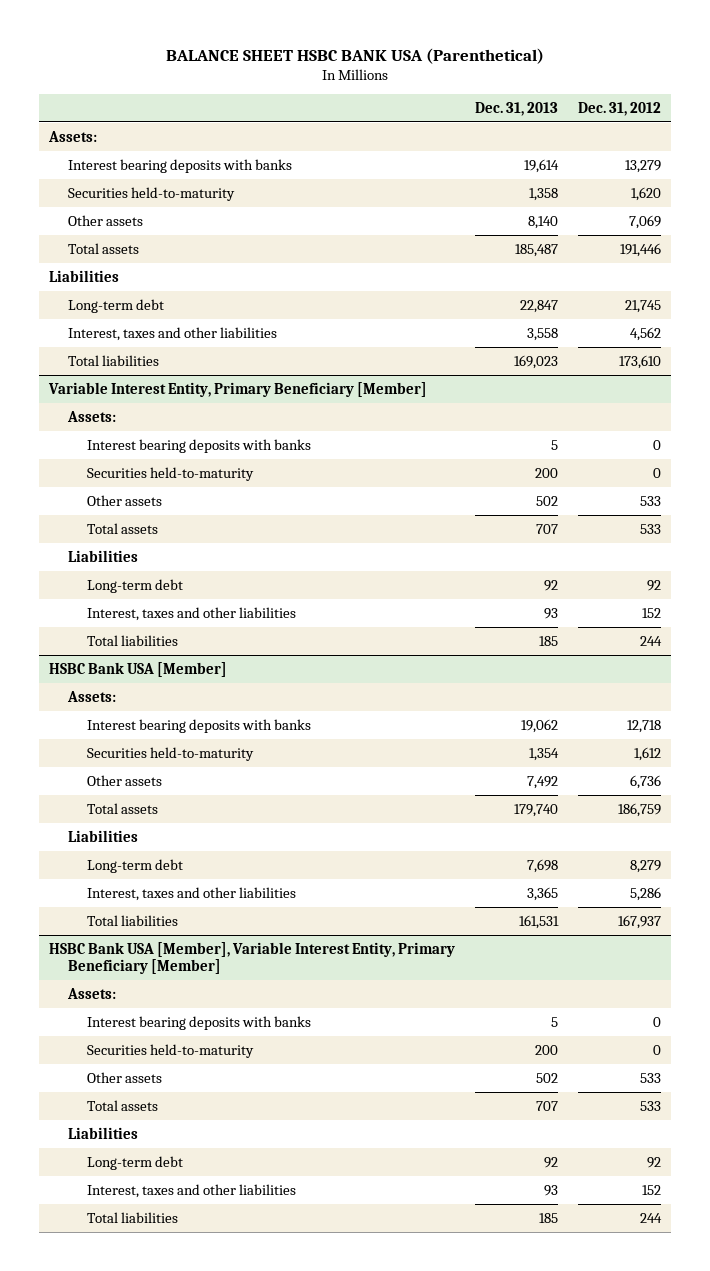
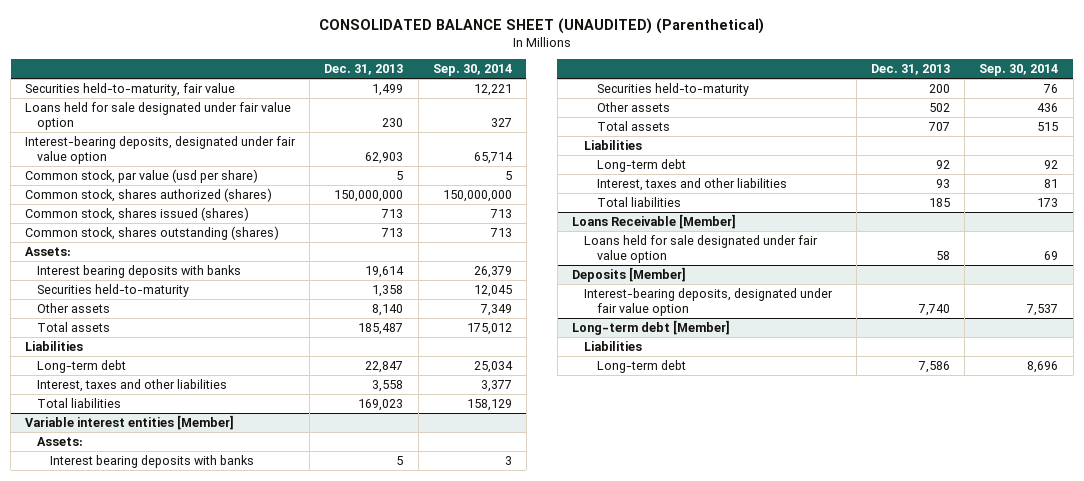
- BALANCE SHEET HSBC BANK USA (Parenthetical)
+ CONSOLIDATED BALANCE SHEET (UNAUDITED) (Parenthetical)
- | Dec. 31, 2013 | Dec. 31, 2012
+ | Dec. 31, 2013 | Sep. 30, 2014
+ Securities held-to-maturity, fair value | 1,499 | 12,221
+ Loans held for sale designated under fair value option | 230 | 327
+ Interest-bearing deposits, designated under fair value option | 62,903 | 65,714
+ Common stock, par value (usd per share) | 5 | 5
+ Common stock, shares authorized (shares) | 150,000,000 | 150,000,000
+ Common stock, shares issued (shares) | 713 | 713
+ Common stock, shares outstanding (shares) | 713 | 713
- Variable Interest Entity, Primary Beneficiary [Member]
+ Variable interest entities [Member]
- HSBC Bank USA [Member]
- Assets:
- Interest bearing deposits with banks | 19,062 | 12,718
- Securities held-to-maturity | 1,354 | 1,612
- Other assets | 7,492 | 6,736
- Total assets | 179,740 | 186,759
- Liabilities
- Long-term debt | 7,698 | 8,279
- Interest, taxes and other liabilities | 3,365 | 5,286
- Total liabilities | 161,531 | 167,937
- HSBC Bank USA [Member], Variable Interest Entity, Primary Beneficiary [Member]
- Assets:
- Interest bearing deposits with banks | 5 | 0
- Securities held-to-maturity | 200 | 0
- Other assets | 502 | 533
- Total assets | 707 | 533
+ Loans Receivable [Member]
+ Loans held for sale designated under fair value option | 58 | 69
+ Deposits [Member]
+ Interest-bearing deposits, designated under fair value option | 7,740 | 7,537
+ Long-term debt [Member]
- Long-term debt | 92 | 92
- Interest, taxes and other liabilities | 93 | 152
- Total liabilities | 185 | 244
+ Long-term debt | 7,586 | 8,696

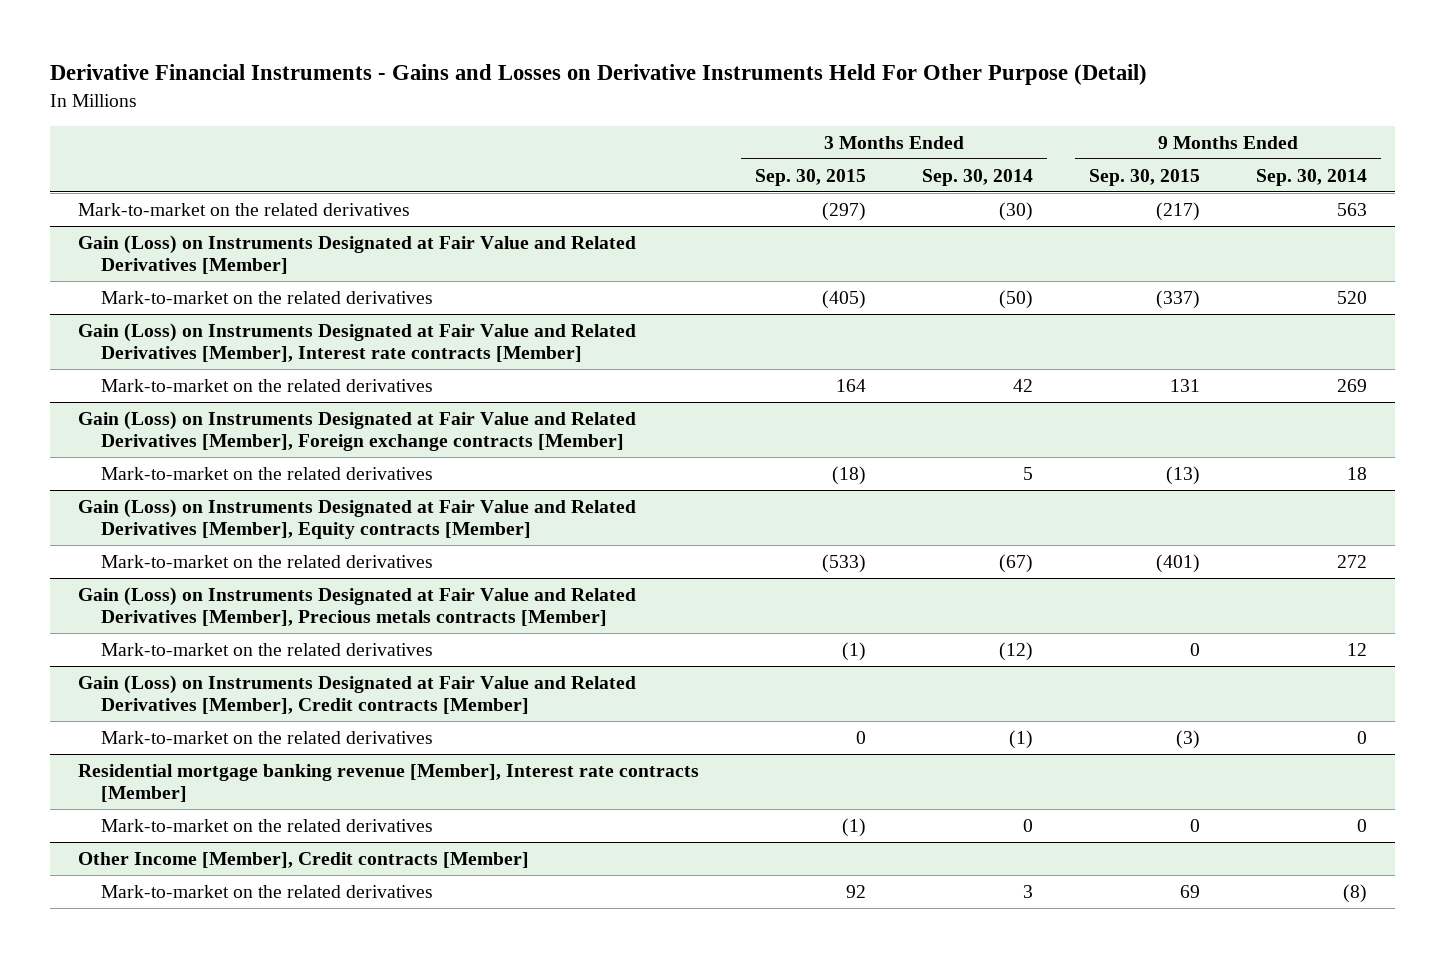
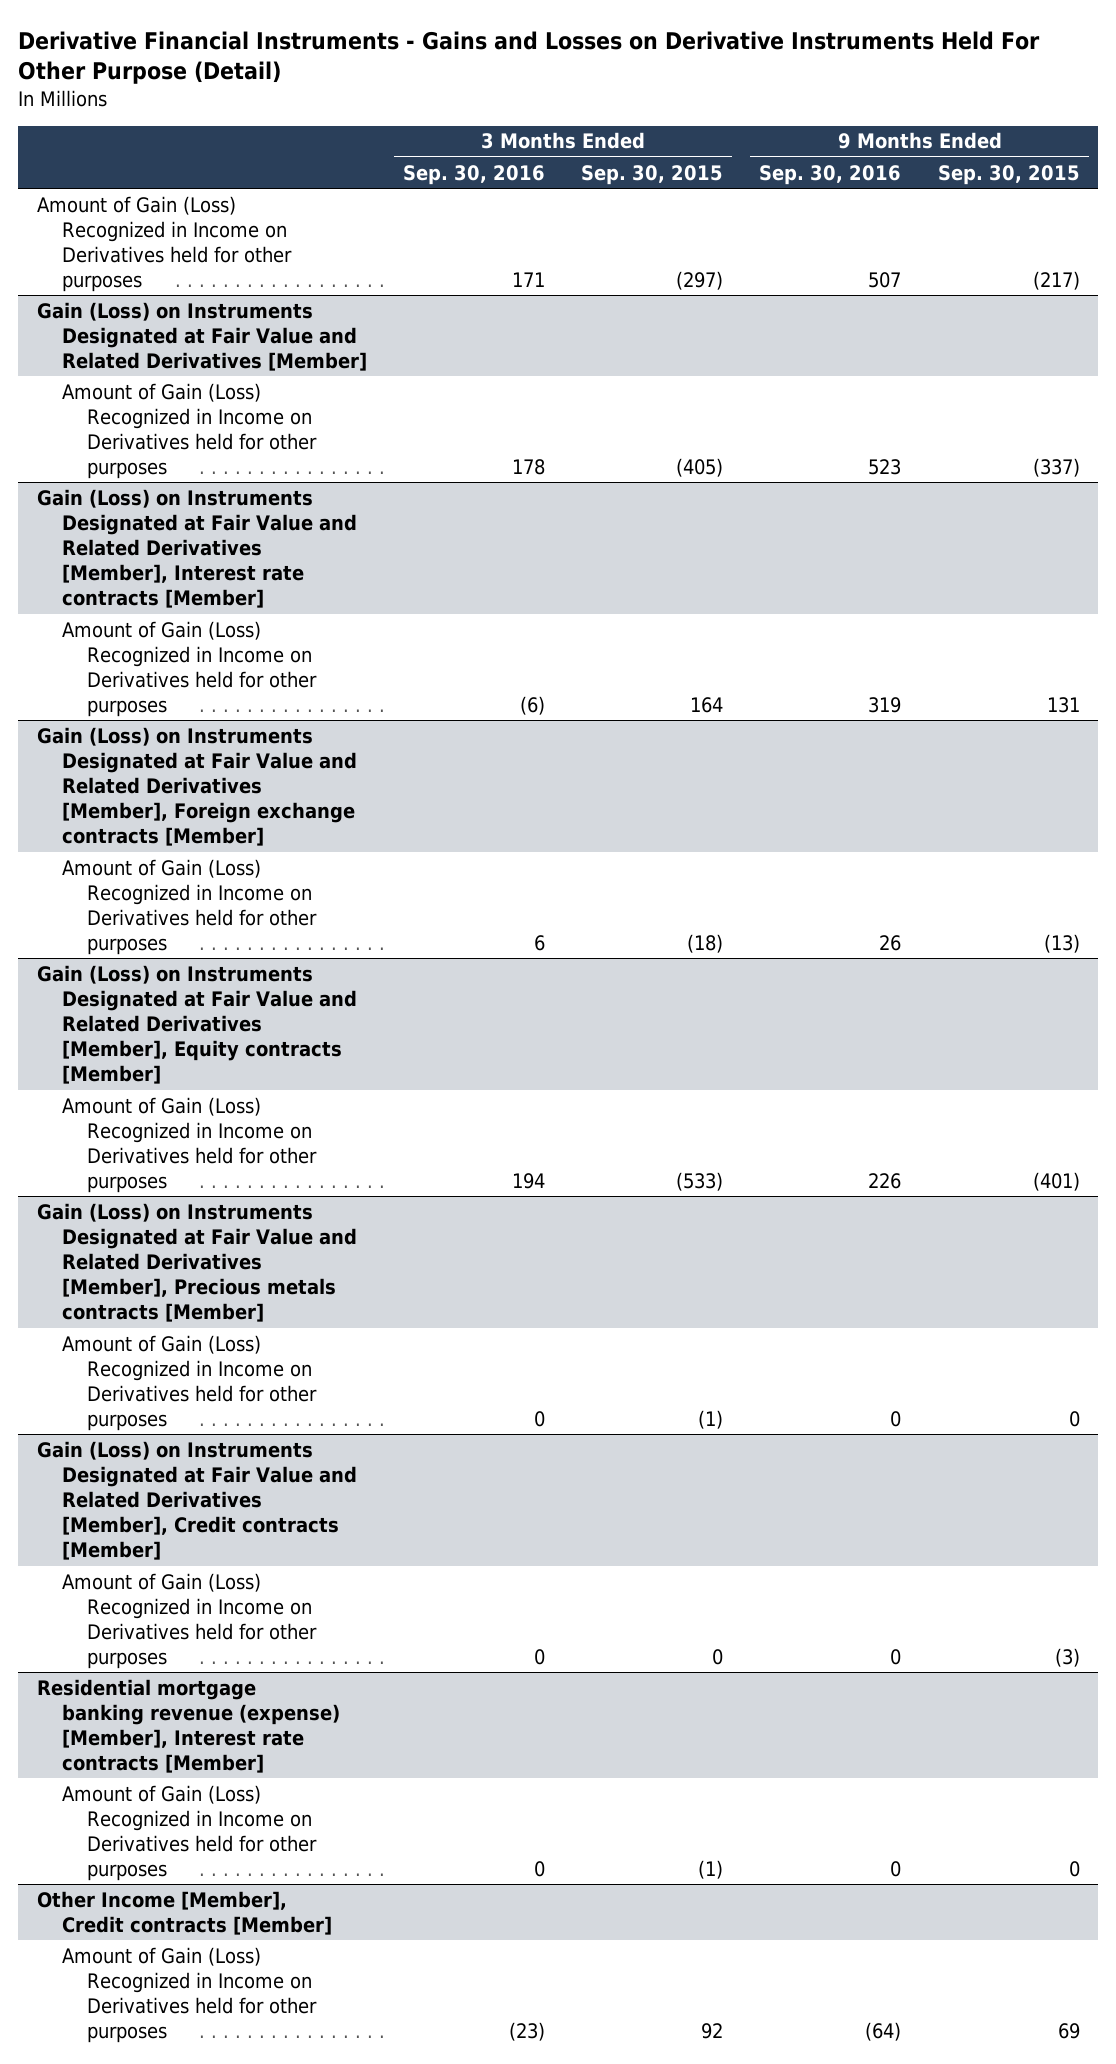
- | 3 Months Ended Sep. 30, 2015 | 3 Months Ended Sep. 30, 2014 | 9 Months Ended Sep. 30, 2015 | 9 Months Ended Sep. 30, 2014
+ | 3 Months Ended Sep. 30, 2016 | 3 Months Ended Sep. 30, 2015 | 9 Months Ended Sep. 30, 2016 | 9 Months Ended Sep. 30, 2015
- Mark-to-market on the related derivatives | (297) | (30) | (217) | 563
+ Amount of Gain (Loss) Recognized in Income on Derivatives held for other purposes | 171 | (297) | 507 | (217)
@ Gain (Loss) on Instruments Designated at Fair Value and Related Derivatives [Member]
- Mark-to-market on the related derivatives | (405) | (50) | (337) | 520
+ Amount of Gain (Loss) Recognized in Income on Derivatives held for other purposes | 178 | (405) | 523 | (337)
@ Gain (Loss) on Instruments Designated at Fair Value and Related Derivatives [Member], Interest rate contracts [Member]
- Mark-to-market on the related derivatives | 164 | 42 | 131 | 269
+ Amount of Gain (Loss) Recognized in Income on Derivatives held for other purposes | (6) | 164 | 319 | 131
@ Gain (Loss) on Instruments Designated at Fair Value and Related Derivatives [Member], Foreign exchange contracts [Member]
- Mark-to-market on the related derivatives | (18) | 5 | (13) | 18
+ Amount of Gain (Loss) Recognized in Income on Derivatives held for other purposes | 6 | (18) | 26 | (13)
@ Gain (Loss) on Instruments Designated at Fair Value and Related Derivatives [Member], Equity contracts [Member]
- Mark-to-market on the related derivatives | (533) | (67) | (401) | 272
+ Amount of Gain (Loss) Recognized in Income on Derivatives held for other purposes | 194 | (533) | 226 | (401)
@ Gain (Loss) on Instruments Designated at Fair Value and Related Derivatives [Member], Precious metals contracts [Member]
- Mark-to-market on the related derivatives | (1) | (12) | 0 | 12
+ Amount of Gain (Loss) Recognized in Income on Derivatives held for other purposes | 0 | (1) | 0 | 0
@ Gain (Loss) on Instruments Designated at Fair Value and Related Derivatives [Member], Credit contracts [Member]
- Mark-to-market on the related derivatives | 0 | (1) | (3) | 0
- Residential mortgage banking revenue [Member], Interest rate contracts [Member]
- Mark-to-market on the related derivatives | (1) | 0 | 0 | 0
@ Gain (Loss) on Instruments Designated at Fair Value and Related Derivatives [Member], Credit contracts [Member]
+ Amount of Gain (Loss) Recognized in Income on Derivatives held for other purposes | 0 | 0 | 0 | (3)
+ Residential mortgage banking revenue (expense) [Member], Interest rate contracts [Member]
+ Amount of Gain (Loss) Recognized in Income on Derivatives held for other purposes | 0 | (1) | 0 | 0
@ Other Income [Member], Credit contracts [Member]
- Mark-to-market on the related derivatives | 92 | 3 | 69 | (8)
+ Amount of Gain (Loss) Recognized in Income on Derivatives held for other purposes | (23) | 92 | (64) | 69

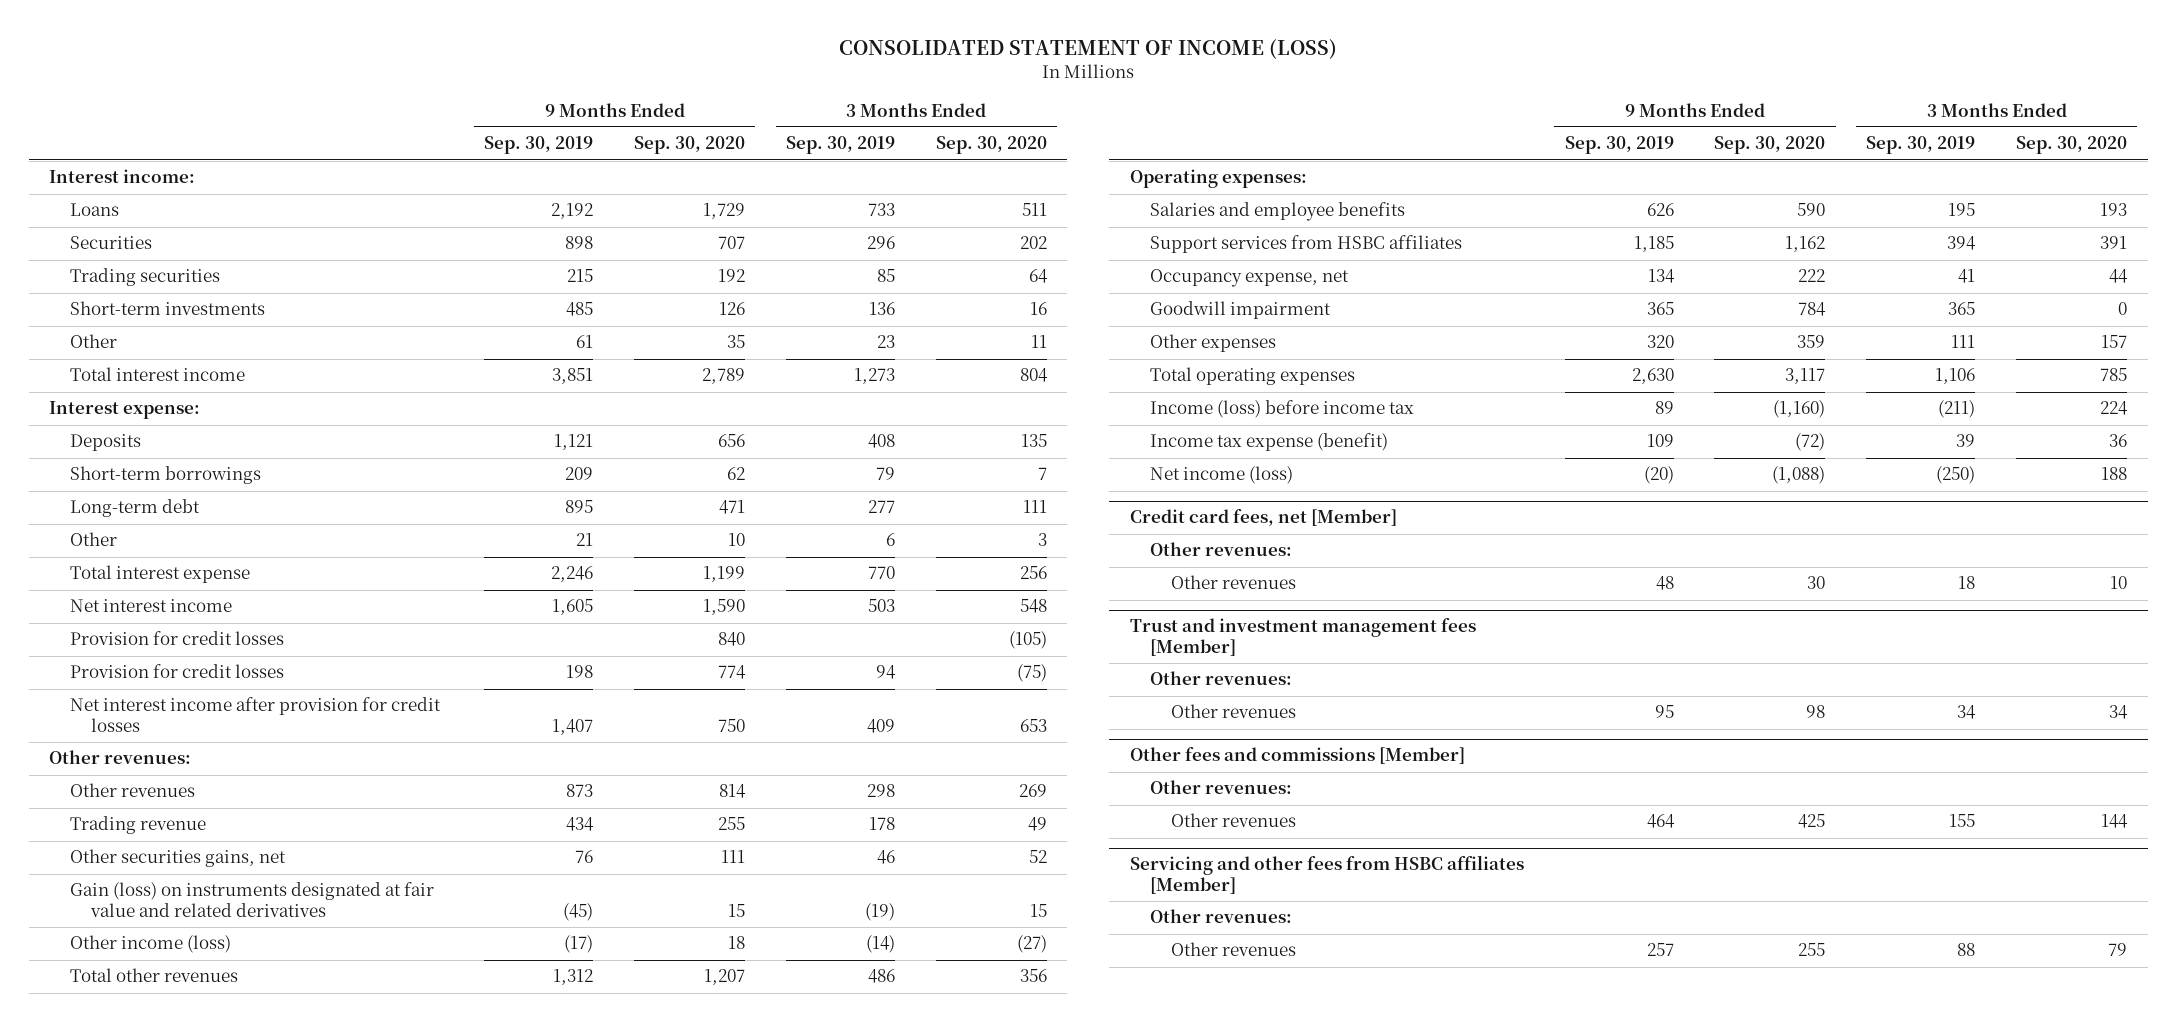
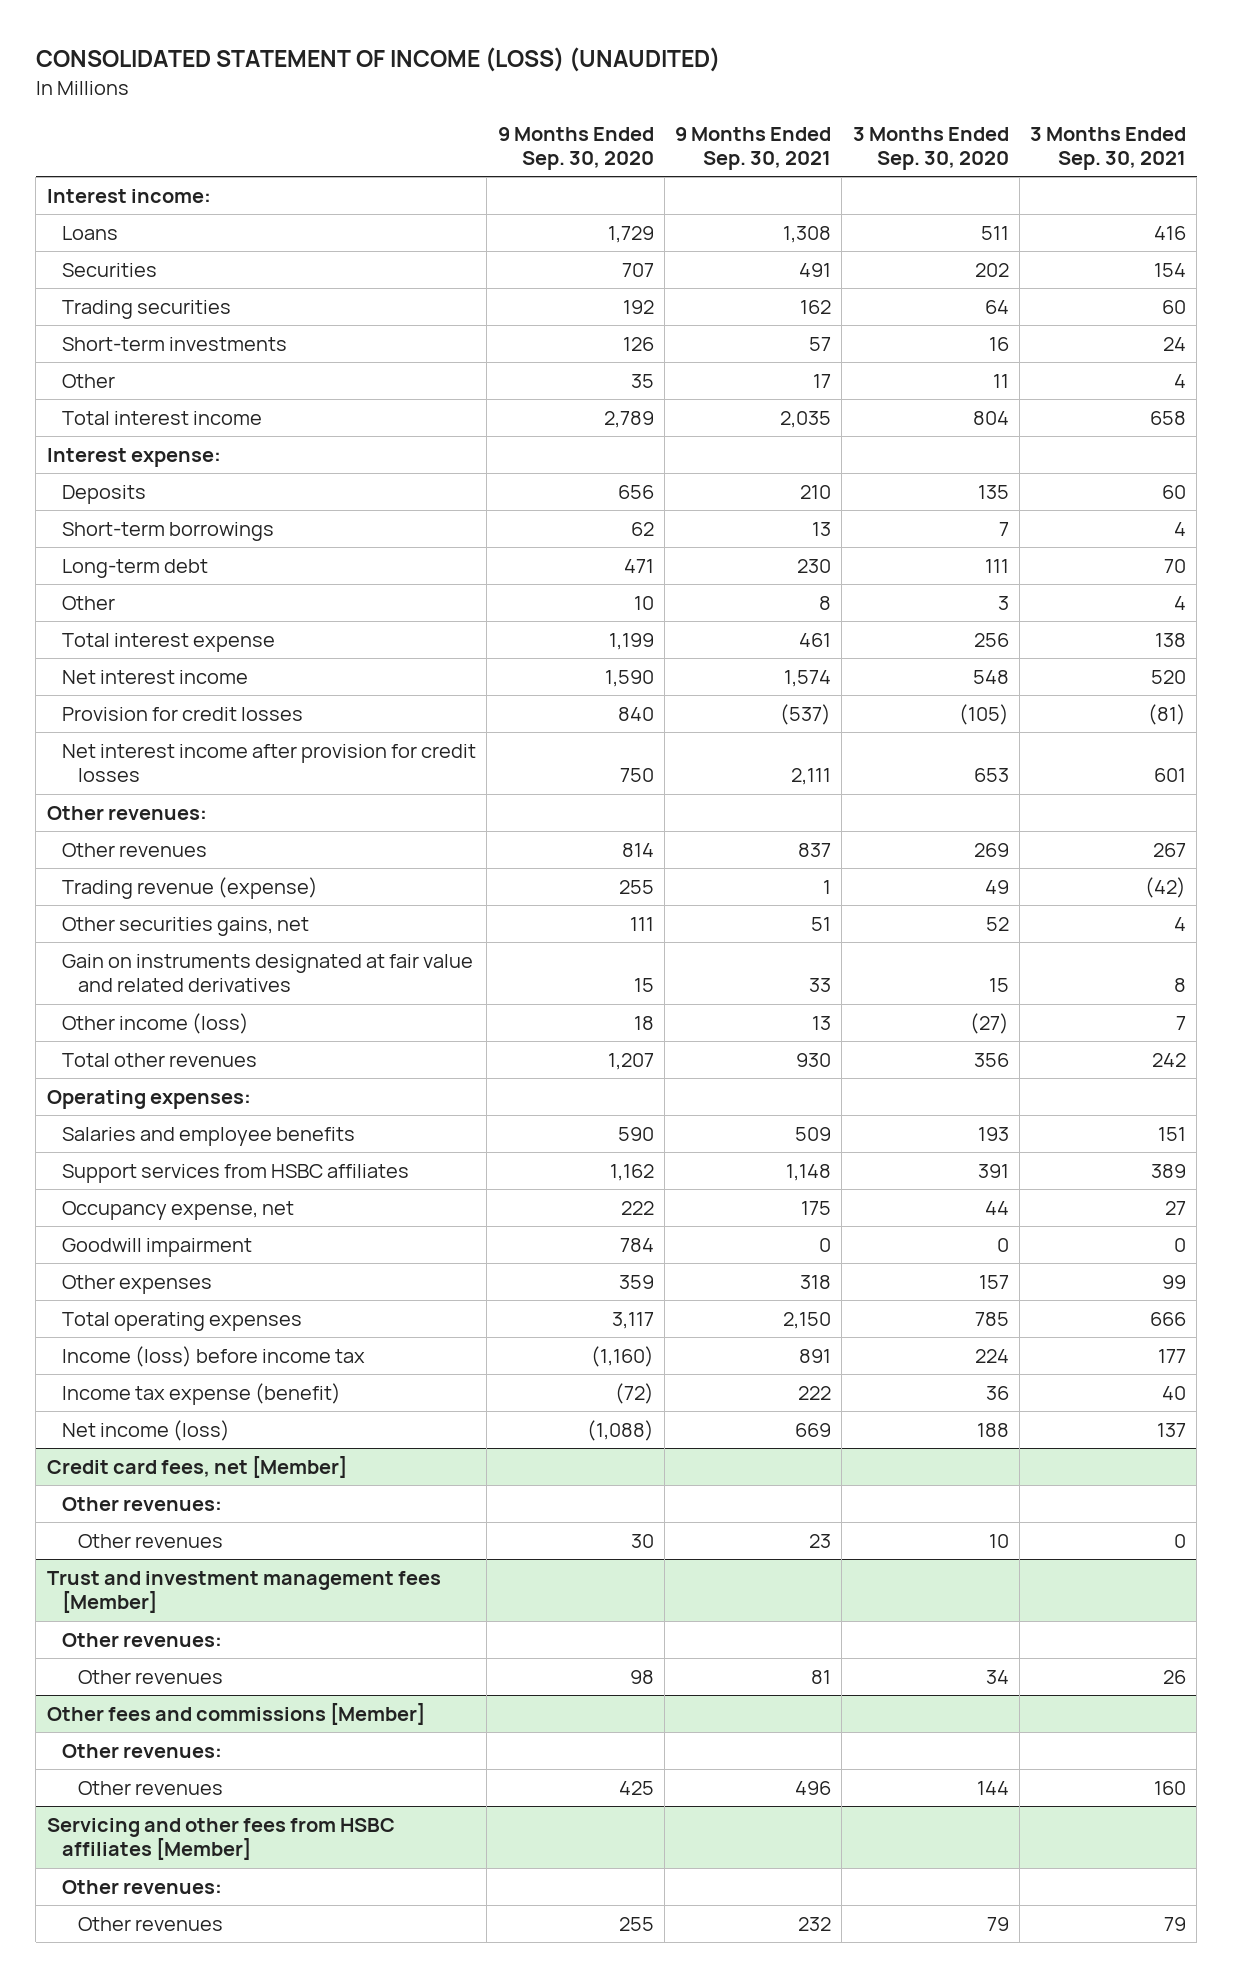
- CONSOLIDATED STATEMENT OF INCOME (LOSS)
+ CONSOLIDATED STATEMENT OF INCOME (LOSS) (UNAUDITED)
- | 9 Months Ended Sep. 30, 2019 | 9 Months Ended Sep. 30, 2020 | 3 Months Ended Sep. 30, 2019 | 3 Months Ended Sep. 30, 2020
+ | 9 Months Ended Sep. 30, 2020 | 9 Months Ended Sep. 30, 2021 | 3 Months Ended Sep. 30, 2020 | 3 Months Ended Sep. 30, 2021
- Provision for credit losses | 198 | 774 | 94 | (75)
- Trading revenue | 434 | 255 | 178 | 49
+ Trading revenue (expense) | 255 | 1 | 49 | (42)
- Gain (loss) on instruments designated at fair value and related derivatives | (45) | 15 | (19) | 15
+ Gain on instruments designated at fair value and related derivatives | 15 | 33 | 15 | 8

